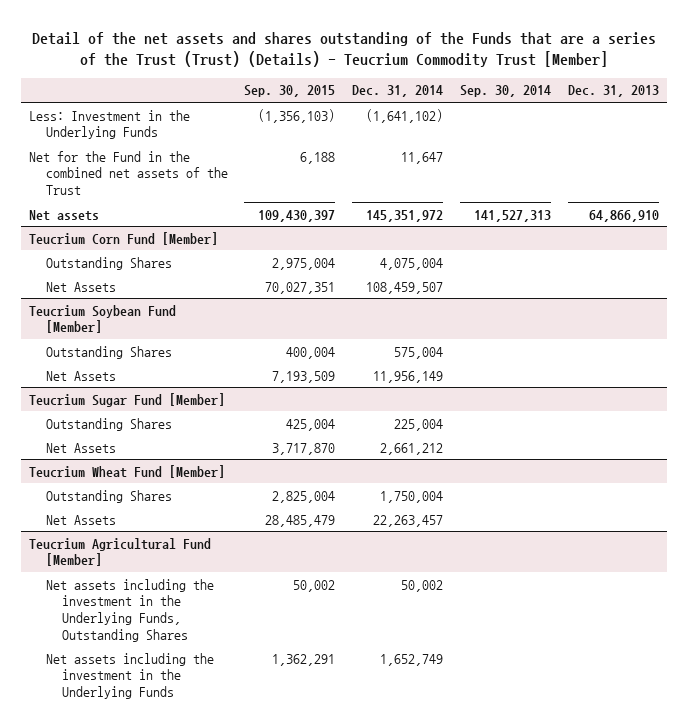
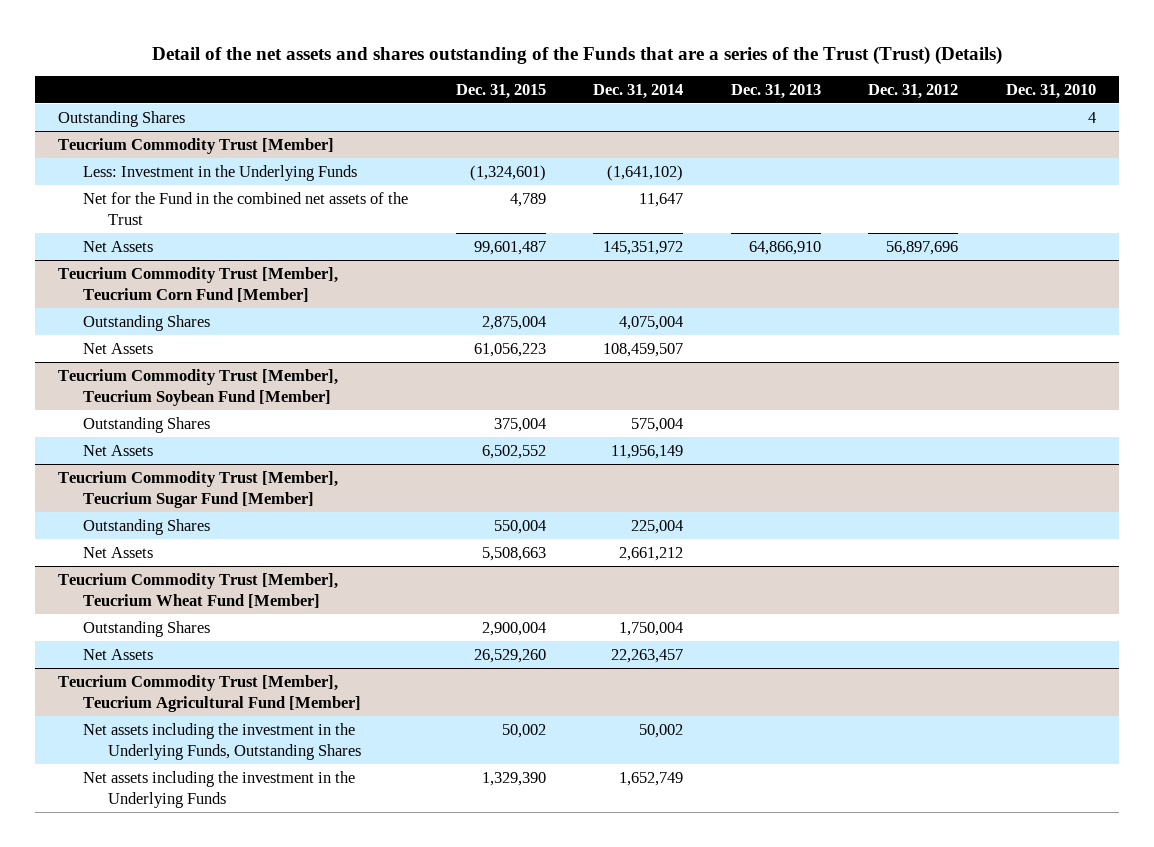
- Detail of the net assets and shares outstanding of the Funds that are a series of the Trust (Trust) (Details) - Teucrium Commodity Trust [Member]
+ Detail of the net assets and shares outstanding of the Funds that are a series of the Trust (Trust) (Details)
- | Sep. 30, 2015 | Dec. 31, 2014 | Sep. 30, 2014 | Dec. 31, 2013
+ | Dec. 31, 2015 | Dec. 31, 2014 | Dec. 31, 2013 | Dec. 31, 2012 | Dec. 31, 2010
+ Outstanding Shares | | | | | 4
+ Teucrium Commodity Trust [Member]
- Net assets | 109,430,397 | 145,351,972 | 141,527,313 | 64,866,910
- Teucrium Corn Fund [Member]
+ Net Assets | 99,601,487 | 145,351,972 | 64,866,910 | 56,897,696 |
+ Teucrium Commodity Trust [Member], Teucrium Corn Fund [Member]
- Teucrium Soybean Fund [Member]
+ Teucrium Commodity Trust [Member], Teucrium Soybean Fund [Member]
- Teucrium Sugar Fund [Member]
+ Teucrium Commodity Trust [Member], Teucrium Sugar Fund [Member]
- Teucrium Wheat Fund [Member]
+ Teucrium Commodity Trust [Member], Teucrium Wheat Fund [Member]
- Teucrium Agricultural Fund [Member]
+ Teucrium Commodity Trust [Member], Teucrium Agricultural Fund [Member]

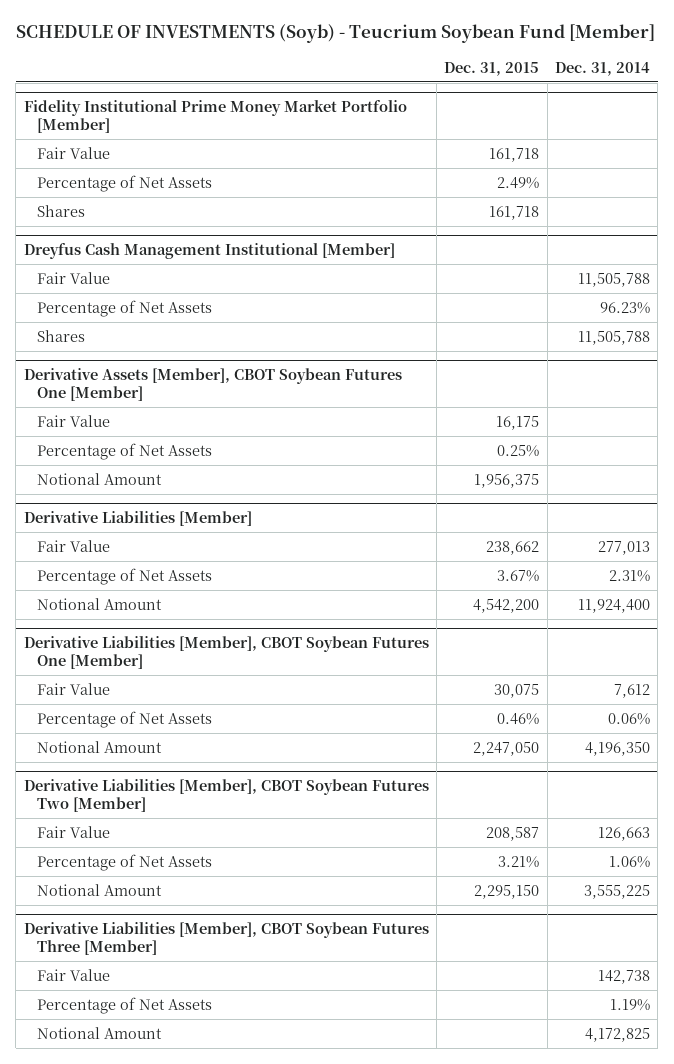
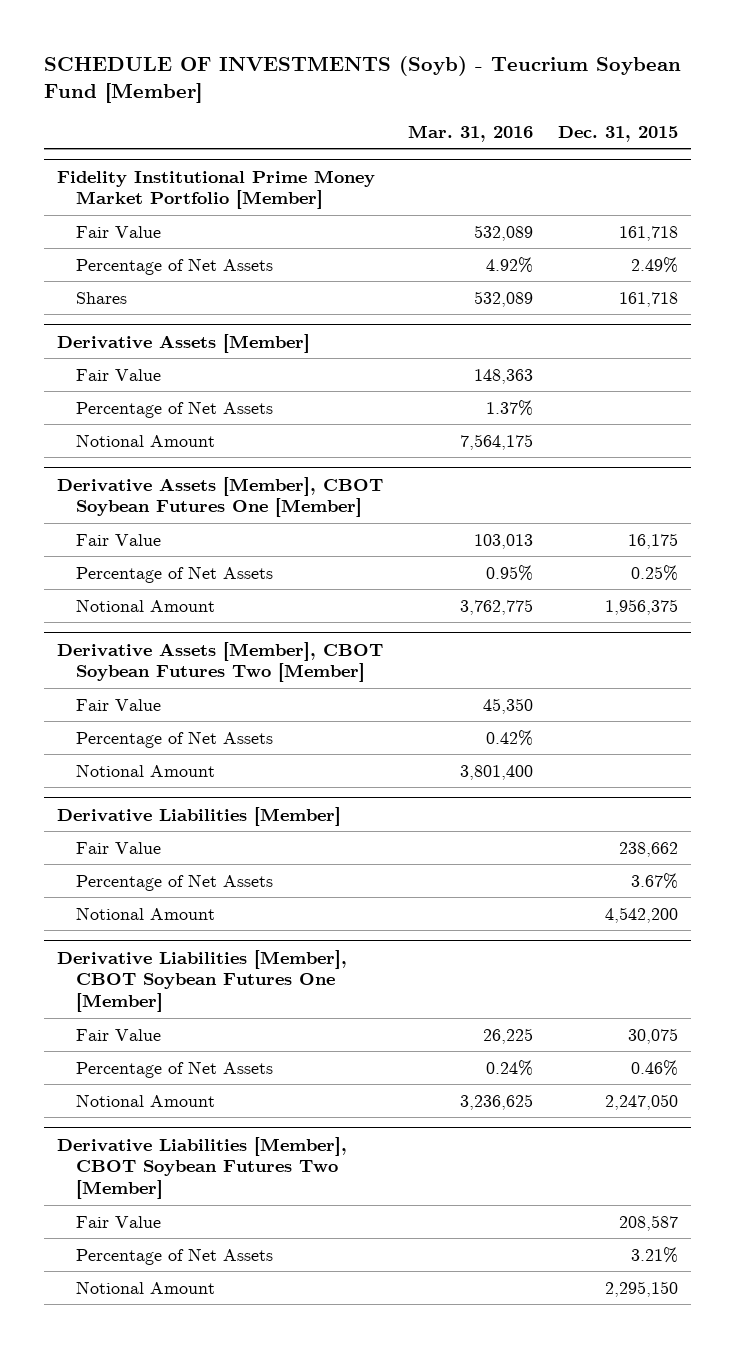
- | Dec. 31, 2015 | Dec. 31, 2014
+ | Mar. 31, 2016 | Dec. 31, 2015
- Dreyfus Cash Management Institutional [Member]
+ Derivative Assets [Member]
- Shares | | 11,505,788
+ Notional Amount | 7,564,175 |
+ Derivative Assets [Member], CBOT Soybean Futures Two [Member]
+ Fair Value | 45,350 |
+ Percentage of Net Assets | 0.42% |
+ Notional Amount | 3,801,400 |
- Derivative Liabilities [Member], CBOT Soybean Futures Three [Member]
- Fair Value | | 142,738
- Percentage of Net Assets | | 1.19%
- Notional Amount | | 4,172,825

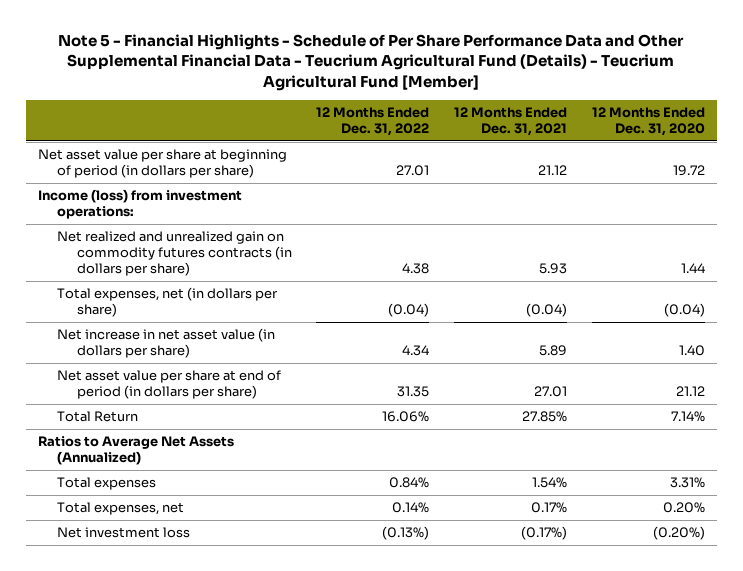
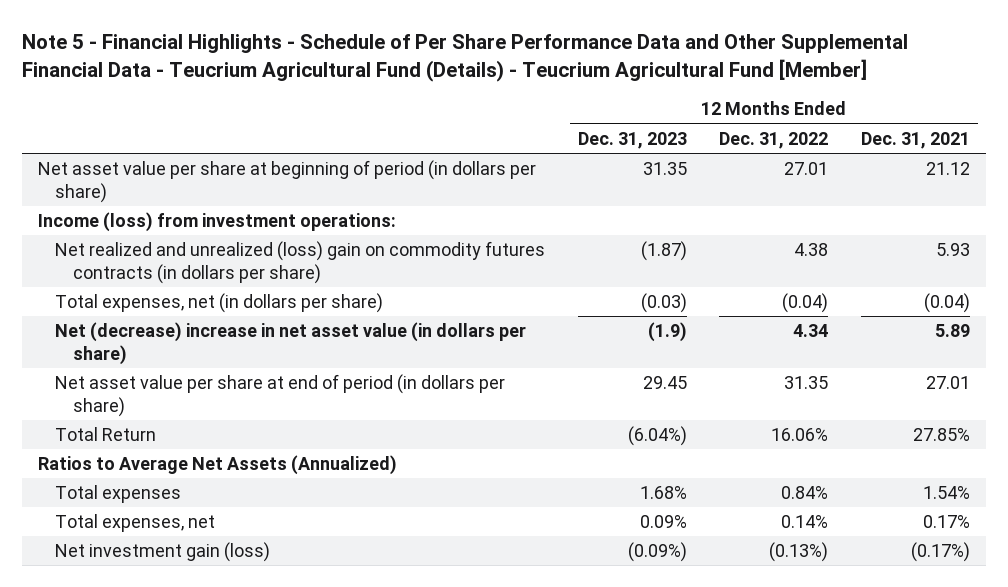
- | 12 Months Ended Dec. 31, 2022 | 12 Months Ended Dec. 31, 2021 | 12 Months Ended Dec. 31, 2020
+ | 12 Months Ended Dec. 31, 2023 | 12 Months Ended Dec. 31, 2022 | 12 Months Ended Dec. 31, 2021
- Net realized and unrealized gain on commodity futures contracts (in dollars per share) | 4.38 | 5.93 | 1.44
+ Net realized and unrealized (loss) gain on commodity futures contracts (in dollars per share) | (1.87) | 4.38 | 5.93
- Net increase in net asset value (in dollars per share) | 4.34 | 5.89 | 1.40
+ Net (decrease) increase in net asset value (in dollars per share) | (1.9) | 4.34 | 5.89
- Net investment loss | (0.13%) | (0.17%) | (0.20%)
+ Net investment gain (loss) | (0.09%) | (0.13%) | (0.17%)

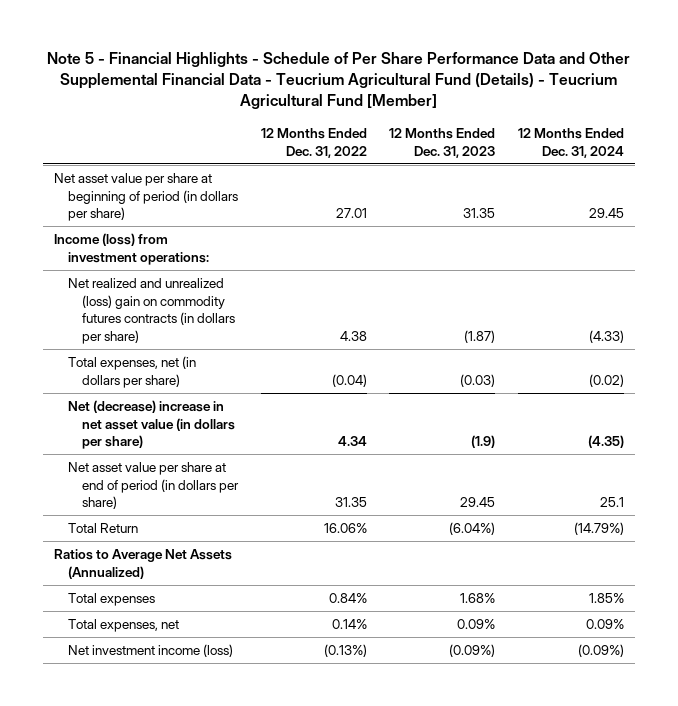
- | 12 Months Ended Dec. 31, 2023 | 12 Months Ended Dec. 31, 2022 | 12 Months Ended Dec. 31, 2021
+ | 12 Months Ended Dec. 31, 2022 | 12 Months Ended Dec. 31, 2023 | 12 Months Ended Dec. 31, 2024
- Net investment gain (loss) | (0.09%) | (0.13%) | (0.17%)
+ Net investment income (loss) | (0.13%) | (0.09%) | (0.09%)

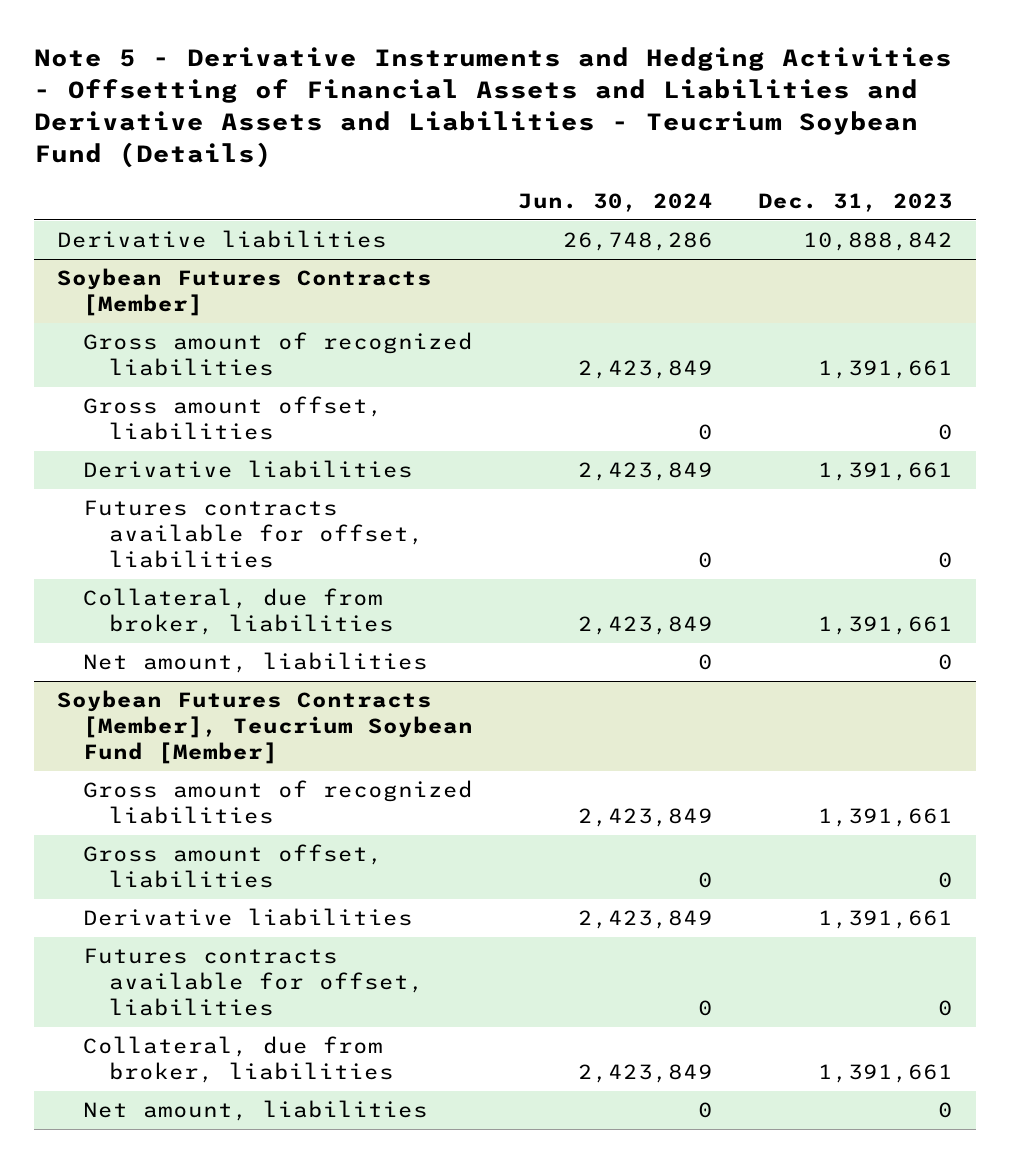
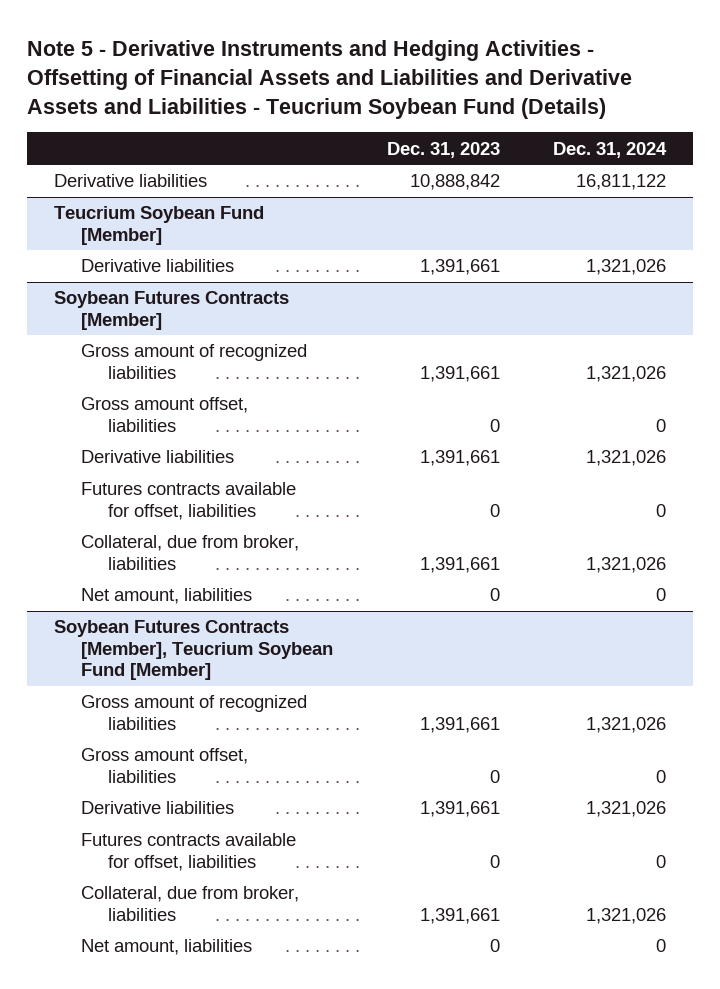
- | Jun. 30, 2024 | Dec. 31, 2023
+ | Dec. 31, 2023 | Dec. 31, 2024
+ Teucrium Soybean Fund [Member]
+ Derivative liabilities | 1,391,661 | 1,321,026

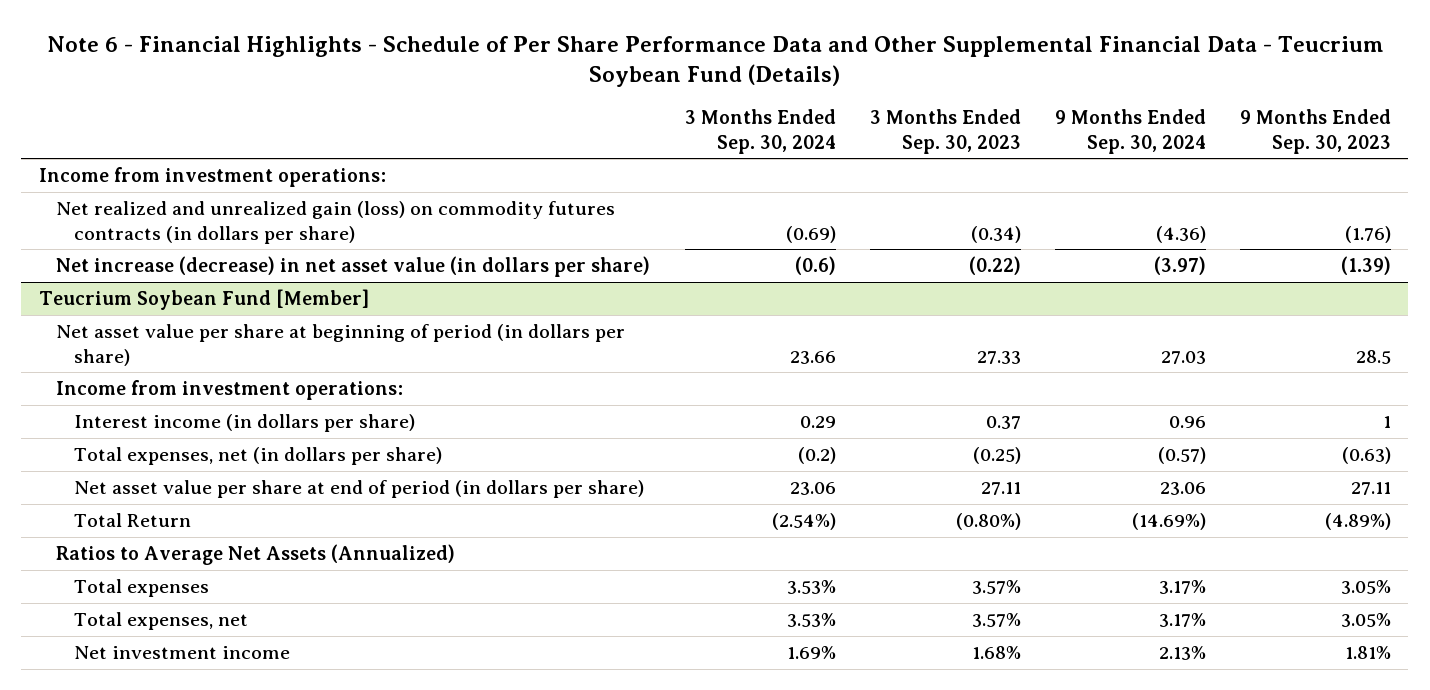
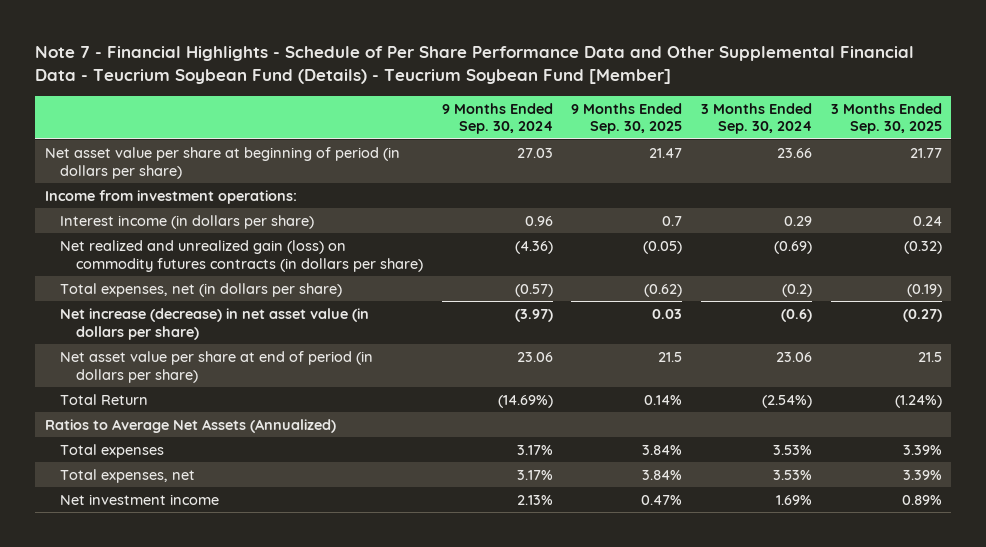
- Note 6 - Financial Highlights - Schedule of Per Share Performance Data and Other Supplemental Financial Data - Teucrium Soybean Fund (Details)
+ Note 7 - Financial Highlights - Schedule of Per Share Performance Data and Other Supplemental Financial Data - Teucrium Soybean Fund (Details) - Teucrium Soybean Fund [Member]
- | 3 Months Ended Sep. 30, 2024 | 3 Months Ended Sep. 30, 2023 | 9 Months Ended Sep. 30, 2024 | 9 Months Ended Sep. 30, 2023
+ | 9 Months Ended Sep. 30, 2024 | 9 Months Ended Sep. 30, 2025 | 3 Months Ended Sep. 30, 2024 | 3 Months Ended Sep. 30, 2025
- Income from investment operations:
- Teucrium Soybean Fund [Member]
moved down: Net realized and unrealized gain (loss) on commodity futures contracts (in dollars per share) | (4.36) | (0.05) | (0.69) | (0.32)
moved down: Net increase (decrease) in net asset value (in dollars per share) | (3.97) | 0.03 | (0.6) | (0.27)

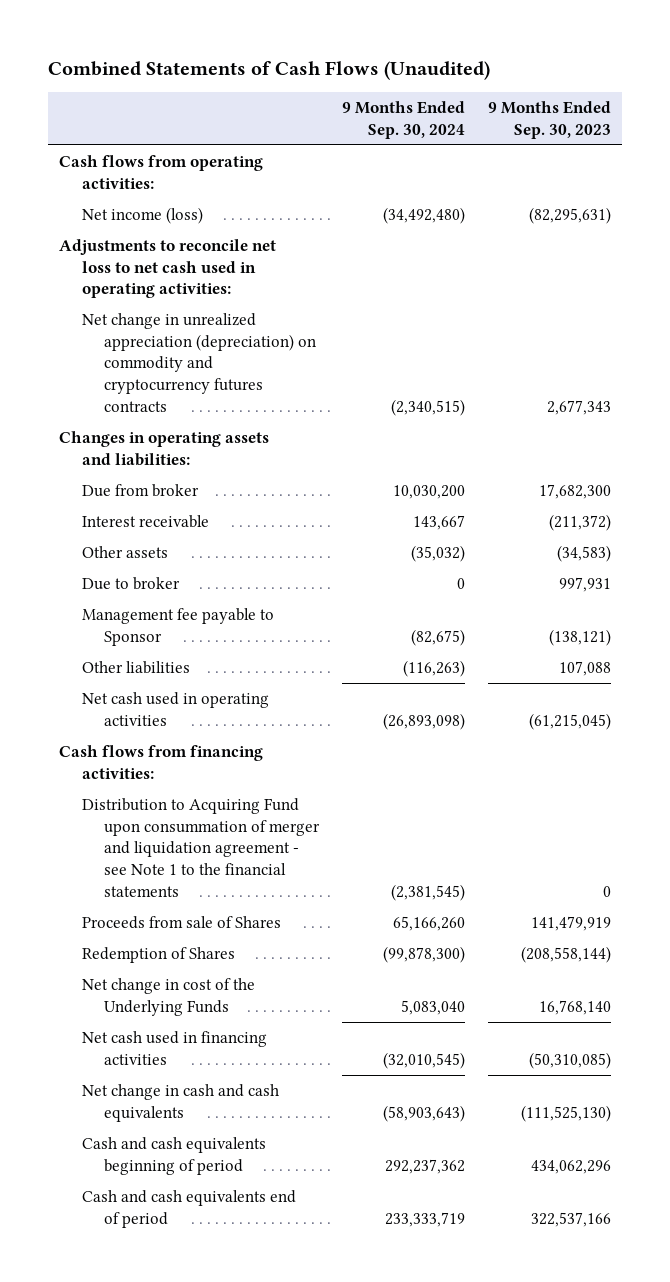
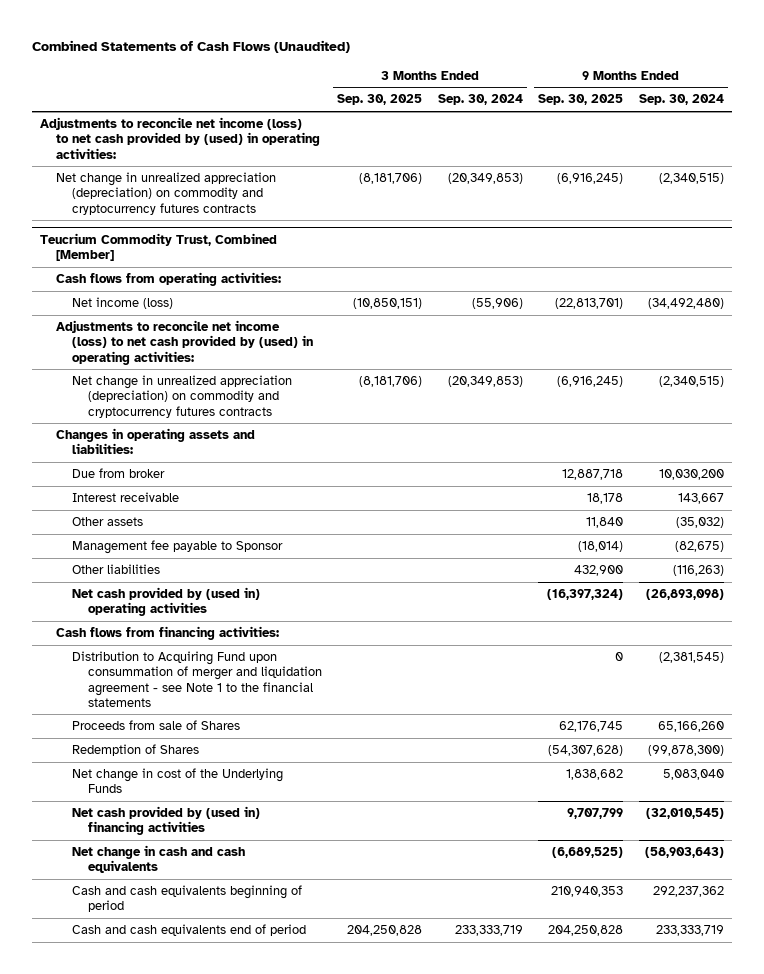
- | 9 Months Ended Sep. 30, 2024 | 9 Months Ended Sep. 30, 2023
+ | 3 Months Ended Sep. 30, 2025 | 3 Months Ended Sep. 30, 2024 | 9 Months Ended Sep. 30, 2025 | 9 Months Ended Sep. 30, 2024
+ Adjustments to reconcile net income (loss) to net cash provided by (used) in operating activities:
+ Net change in unrealized appreciation (depreciation) on commodity and cryptocurrency futures contracts | (8,181,706) | (20,349,853) | (6,916,245) | (2,340,515)
+ Teucrium Commodity Trust, Combined [Member]
- Adjustments to reconcile net loss to net cash used in operating activities:
+ Adjustments to reconcile net income (loss) to net cash provided by (used) in operating activities:
- Due to broker | 0 | 997,931
- Net cash used in operating activities | (26,893,098) | (61,215,045)
+ Net cash provided by (used in) operating activities | | | (16,397,324) | (26,893,098)
- Net cash used in financing activities | (32,010,545) | (50,310,085)
+ Net cash provided by (used in) financing activities | | | 9,707,799 | (32,010,545)

